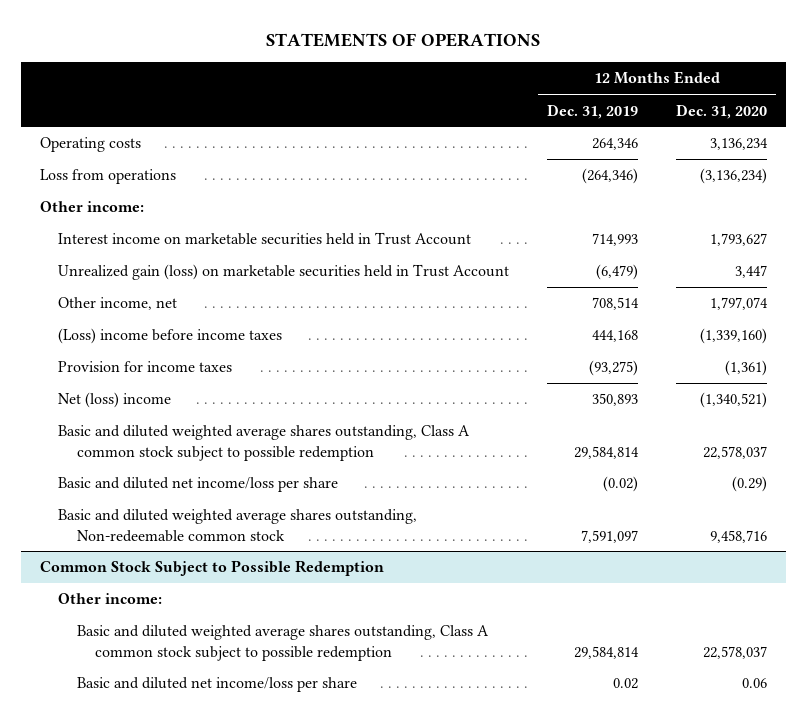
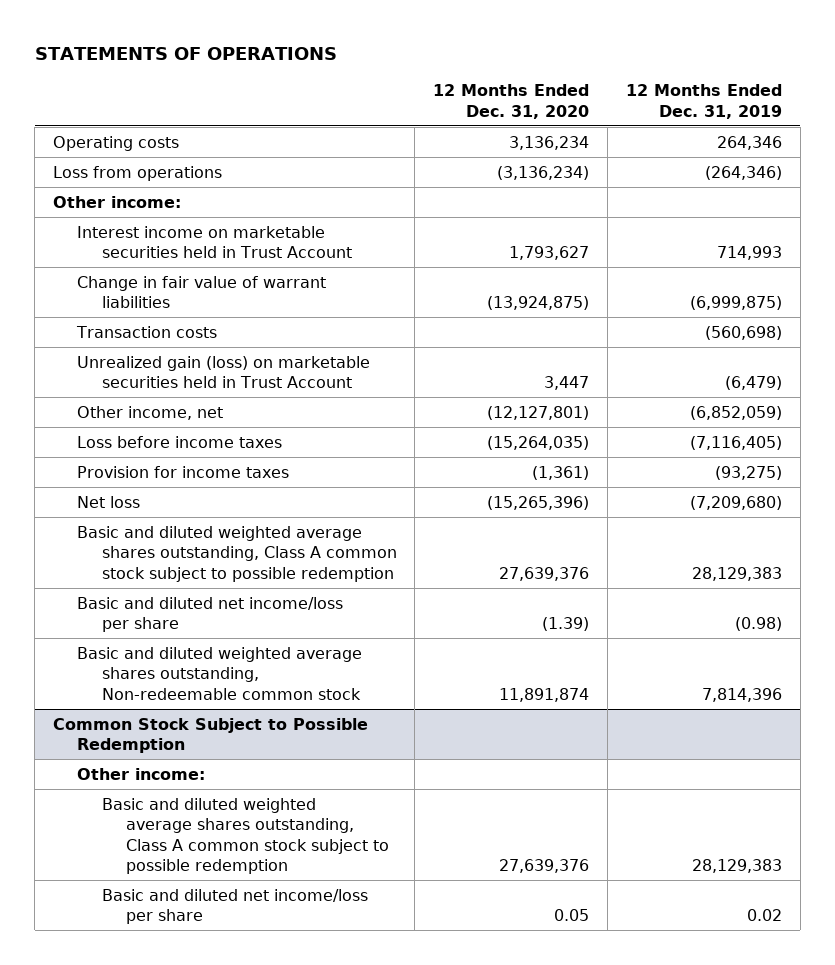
- | 12 Months Ended Dec. 31, 2019 | 12 Months Ended Dec. 31, 2020
+ | 12 Months Ended Dec. 31, 2020 | 12 Months Ended Dec. 31, 2019
+ Change in fair value of warrant liabilities | (13,924,875) | (6,999,875)
+ Transaction costs | | (560,698)
- Other income, net | 708,514 | 1,797,074
- (Loss) income before income taxes | 444,168 | (1,339,160)
+ Other income, net | (12,127,801) | (6,852,059)
+ Loss before income taxes | (15,264,035) | (7,116,405)
- Net (loss) income | 350,893 | (1,340,521)
- Basic and diluted weighted average shares outstanding, Class A common stock subject to possible redemption | 29,584,814 | 22,578,037
- Basic and diluted net income/loss per share | (0.02) | (0.29)
- Basic and diluted weighted average shares outstanding, Non-redeemable common stock | 7,591,097 | 9,458,716
+ Net loss | (15,265,396) | (7,209,680)
+ Basic and diluted weighted average shares outstanding, Class A common stock subject to possible redemption | 27,639,376 | 28,129,383
+ Basic and diluted net income/loss per share | (1.39) | (0.98)
+ Basic and diluted weighted average shares outstanding, Non-redeemable common stock | 11,891,874 | 7,814,396
@ Common Stock Subject to Possible Redemption
- Basic and diluted weighted average shares outstanding, Class A common stock subject to possible redemption | 29,584,814 | 22,578,037
- Basic and diluted net income/loss per share | 0.02 | 0.06
+ Basic and diluted weighted average shares outstanding, Class A common stock subject to possible redemption | 27,639,376 | 28,129,383
+ Basic and diluted net income/loss per share | 0.05 | 0.02

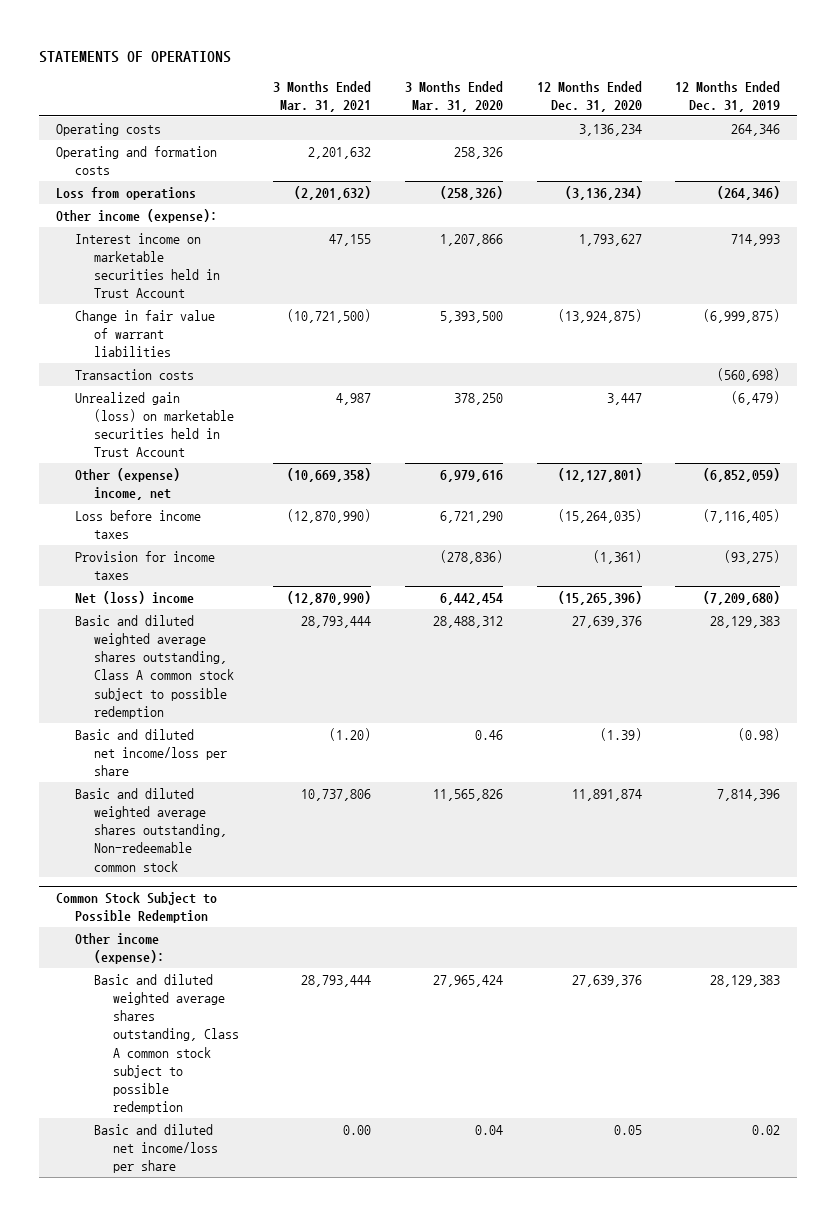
- | 12 Months Ended Dec. 31, 2020 | 12 Months Ended Dec. 31, 2019
+ | 3 Months Ended Mar. 31, 2021 | 3 Months Ended Mar. 31, 2020 | 12 Months Ended Dec. 31, 2020 | 12 Months Ended Dec. 31, 2019
+ Operating and formation costs | 2,201,632 | 258,326 | |
- Other income:
+ Other income (expense):
- Other income, net | (12,127,801) | (6,852,059)
+ Other (expense) income, net | (10,669,358) | 6,979,616 | (12,127,801) | (6,852,059)
- Net loss | (15,265,396) | (7,209,680)
+ Net (loss) income | (12,870,990) | 6,442,454 | (15,265,396) | (7,209,680)
@ Common Stock Subject to Possible Redemption
- Other income:
+ Other income (expense):

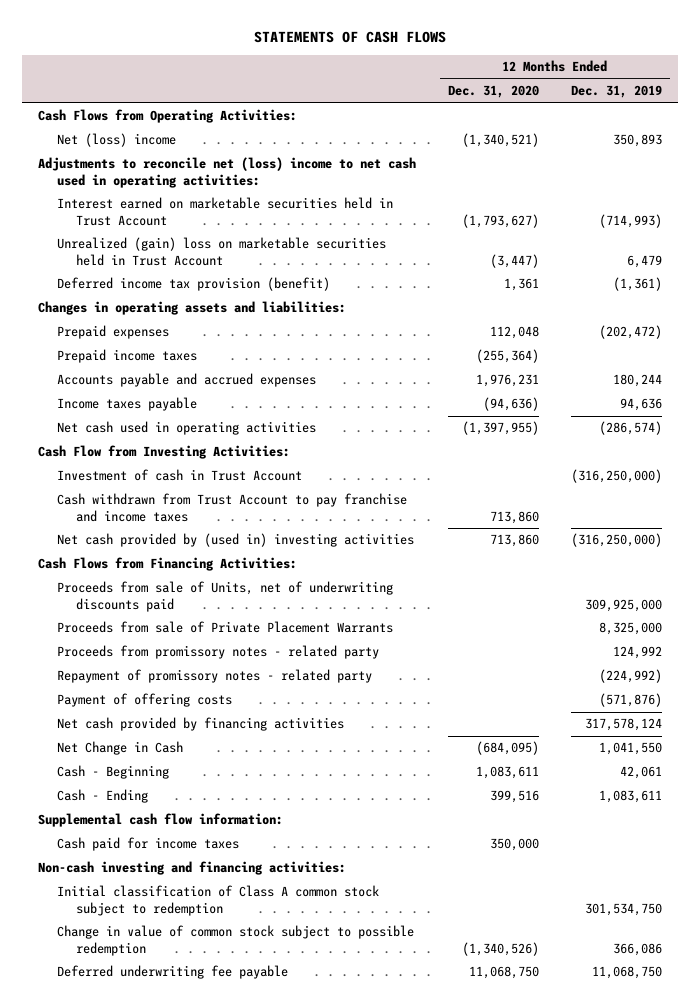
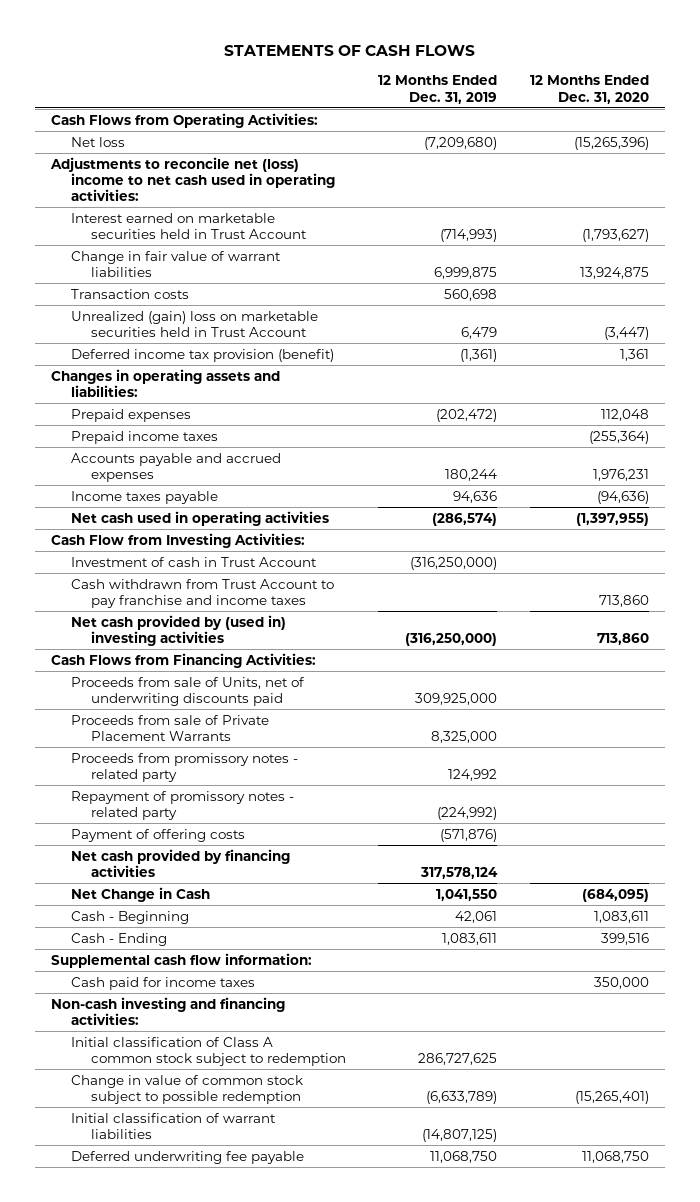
- | 12 Months Ended Dec. 31, 2020 | 12 Months Ended Dec. 31, 2019
+ | 12 Months Ended Dec. 31, 2019 | 12 Months Ended Dec. 31, 2020
- Net (loss) income | (1,340,521) | 350,893
+ Net loss | (7,209,680) | (15,265,396)
+ Change in fair value of warrant liabilities | 6,999,875 | 13,924,875
+ Transaction costs | 560,698 |
- Initial classification of Class A common stock subject to redemption | | 301,534,750
- Change in value of common stock subject to possible redemption | (1,340,526) | 366,086
+ Initial classification of Class A common stock subject to redemption | 286,727,625 |
+ Change in value of common stock subject to possible redemption | (6,633,789) | (15,265,401)
+ Initial classification of warrant liabilities | (14,807,125) |

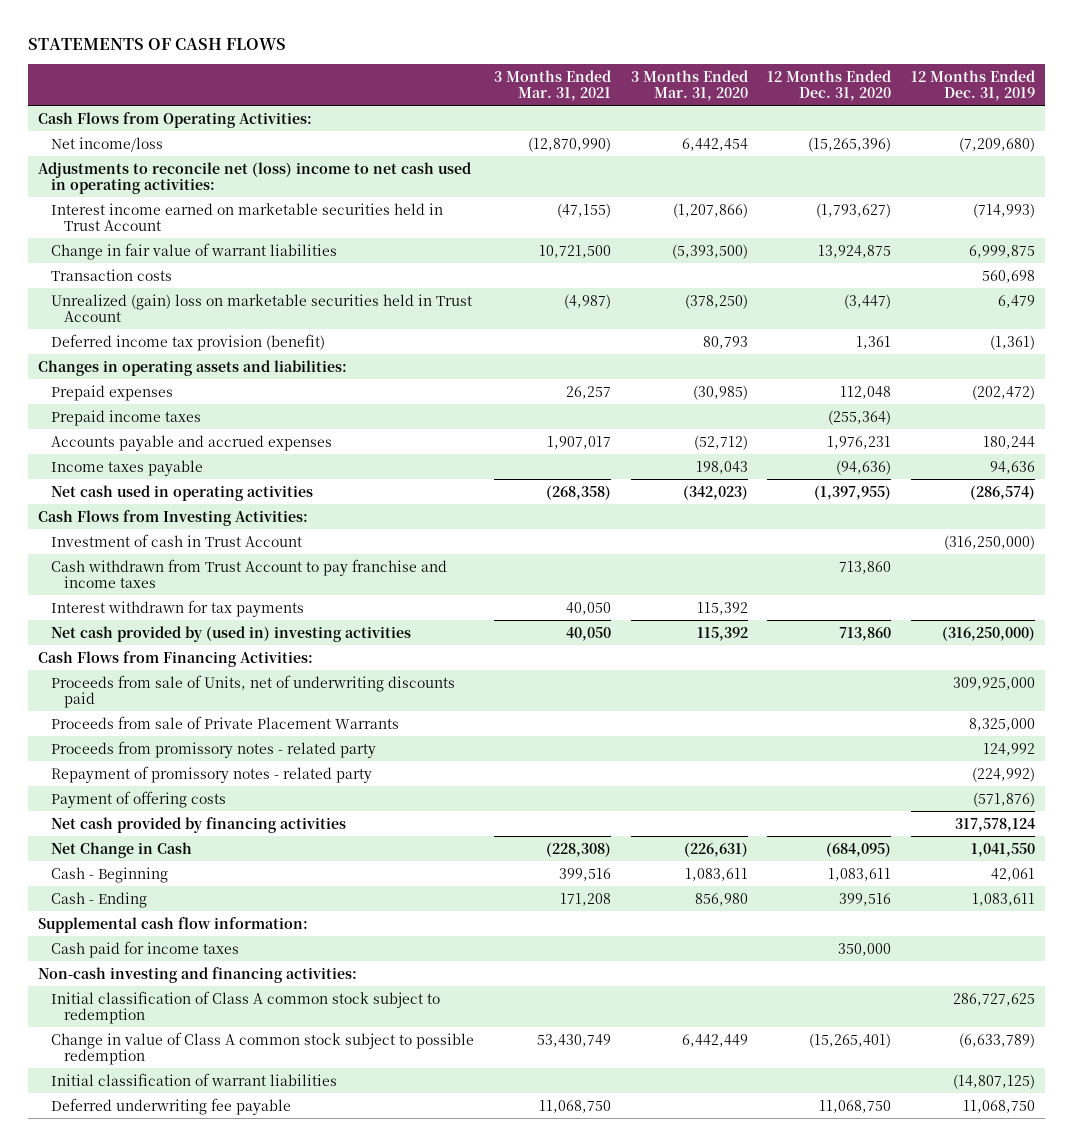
- | 12 Months Ended Dec. 31, 2019 | 12 Months Ended Dec. 31, 2020
+ | 3 Months Ended Mar. 31, 2021 | 3 Months Ended Mar. 31, 2020 | 12 Months Ended Dec. 31, 2020 | 12 Months Ended Dec. 31, 2019
- Net loss | (7,209,680) | (15,265,396)
+ Net income/loss | (12,870,990) | 6,442,454 | (15,265,396) | (7,209,680)
- Interest earned on marketable securities held in Trust Account | (714,993) | (1,793,627)
+ Interest income earned on marketable securities held in Trust Account | (47,155) | (1,207,866) | (1,793,627) | (714,993)
- Cash Flow from Investing Activities:
+ Cash Flows from Investing Activities:
+ Interest withdrawn for tax payments | 40,050 | 115,392 | |
- Change in value of common stock subject to possible redemption | (6,633,789) | (15,265,401)
+ Change in value of Class A common stock subject to possible redemption | 53,430,749 | 6,442,449 | (15,265,401) | (6,633,789)

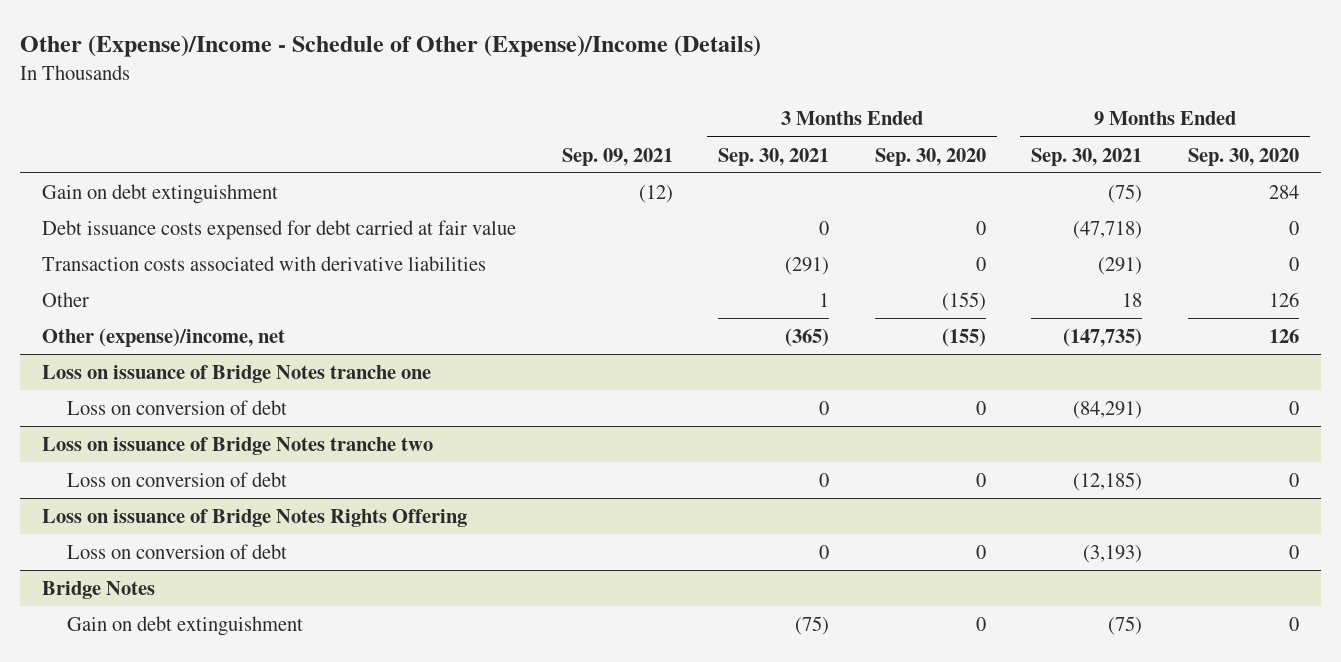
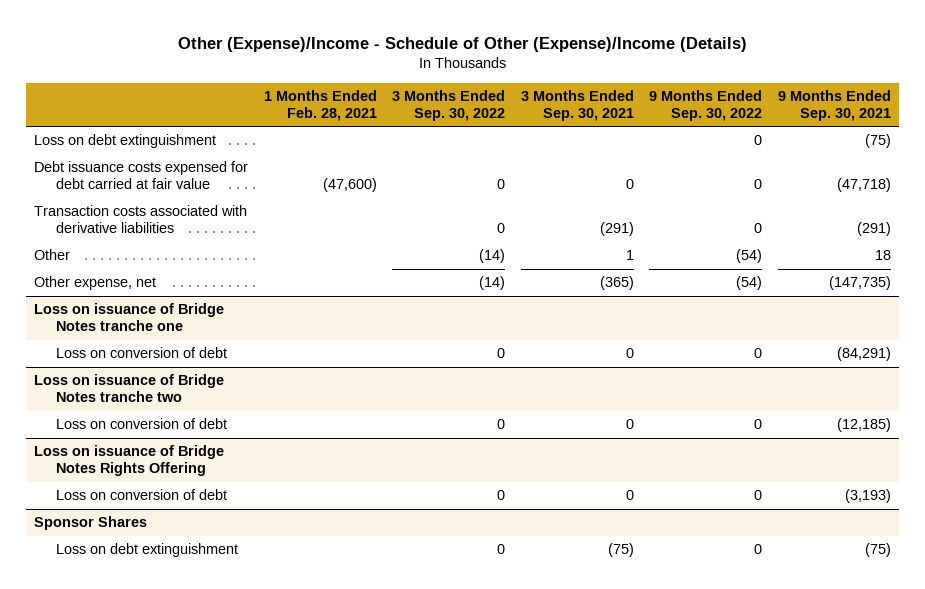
- | Sep. 09, 2021 | 3 Months Ended Sep. 30, 2021 | 3 Months Ended Sep. 30, 2020 | 9 Months Ended Sep. 30, 2021 | 9 Months Ended Sep. 30, 2020
+ | 1 Months Ended Feb. 28, 2021 | 3 Months Ended Sep. 30, 2022 | 3 Months Ended Sep. 30, 2021 | 9 Months Ended Sep. 30, 2022 | 9 Months Ended Sep. 30, 2021
- Gain on debt extinguishment | (12) | | | (75) | 284
+ Loss on debt extinguishment | | | | 0 | (75)
- Other (expense)/income, net | | (365) | (155) | (147,735) | 126
+ Other expense, net | | (14) | (365) | (54) | (147,735)
- Bridge Notes
- Gain on debt extinguishment | | (75) | 0 | (75) | 0
+ Sponsor Shares
+ Loss on debt extinguishment | | 0 | (75) | 0 | (75)

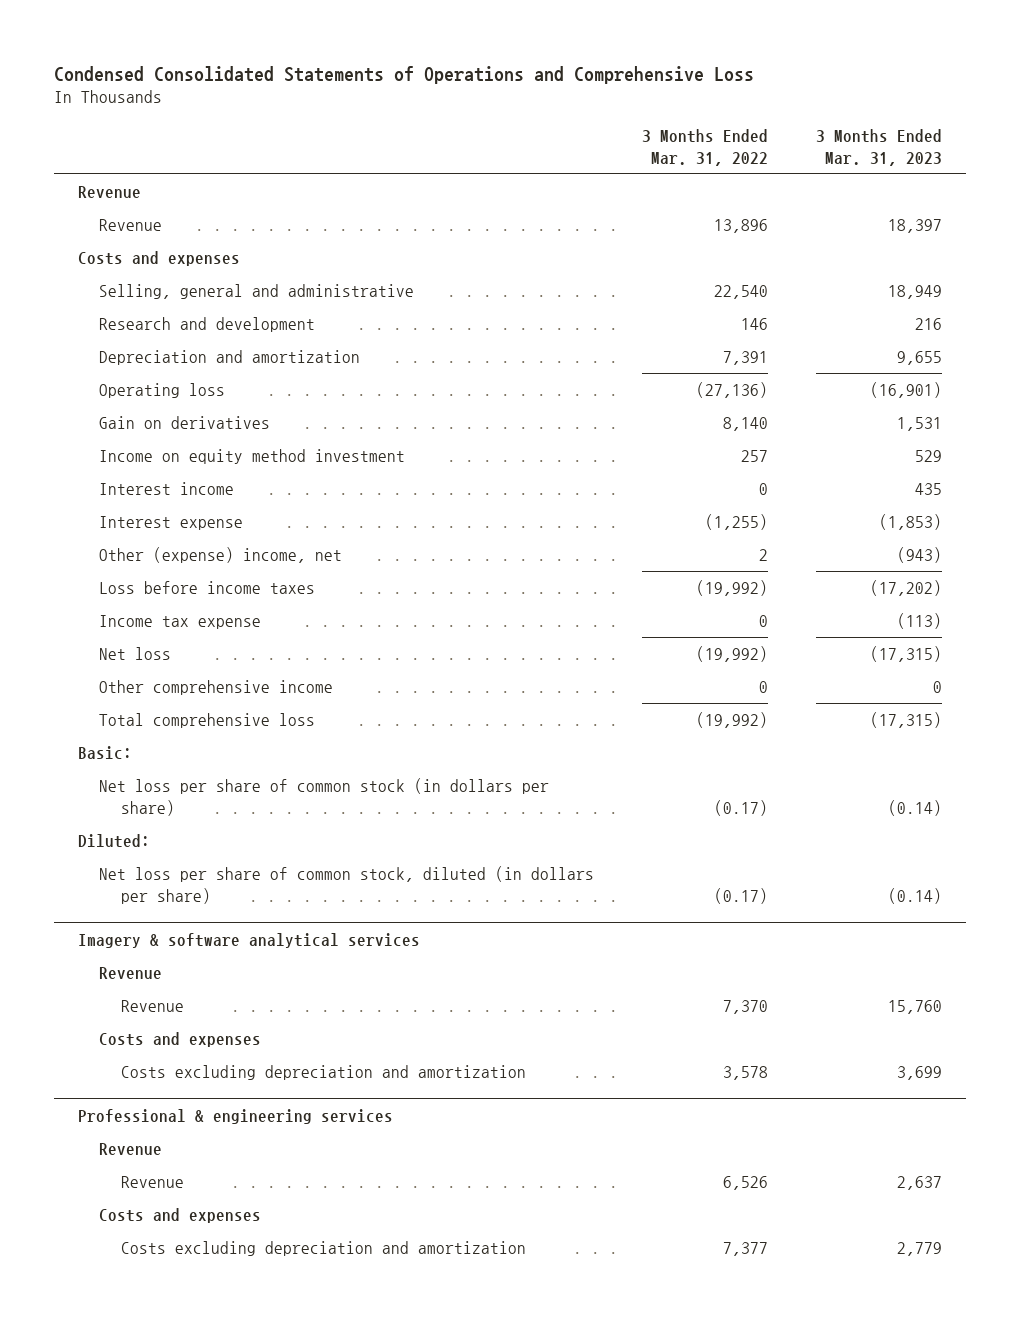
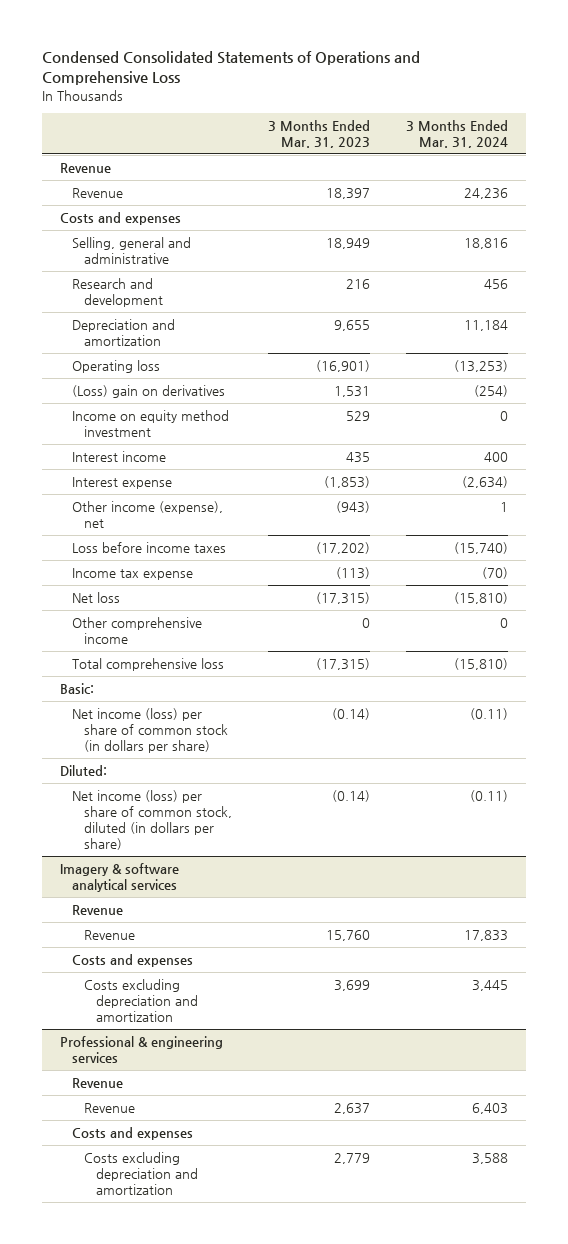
- | 3 Months Ended Mar. 31, 2022 | 3 Months Ended Mar. 31, 2023
+ | 3 Months Ended Mar. 31, 2023 | 3 Months Ended Mar. 31, 2024
- Gain on derivatives | 8,140 | 1,531
+ (Loss) gain on derivatives | 1,531 | (254)
- Other (expense) income, net | 2 | (943)
+ Other income (expense), net | (943) | 1
- Net loss per share of common stock (in dollars per share) | (0.17) | (0.14)
+ Net income (loss) per share of common stock (in dollars per share) | (0.14) | (0.11)
- Net loss per share of common stock, diluted (in dollars per share) | (0.17) | (0.14)
+ Net income (loss) per share of common stock, diluted (in dollars per share) | (0.14) | (0.11)

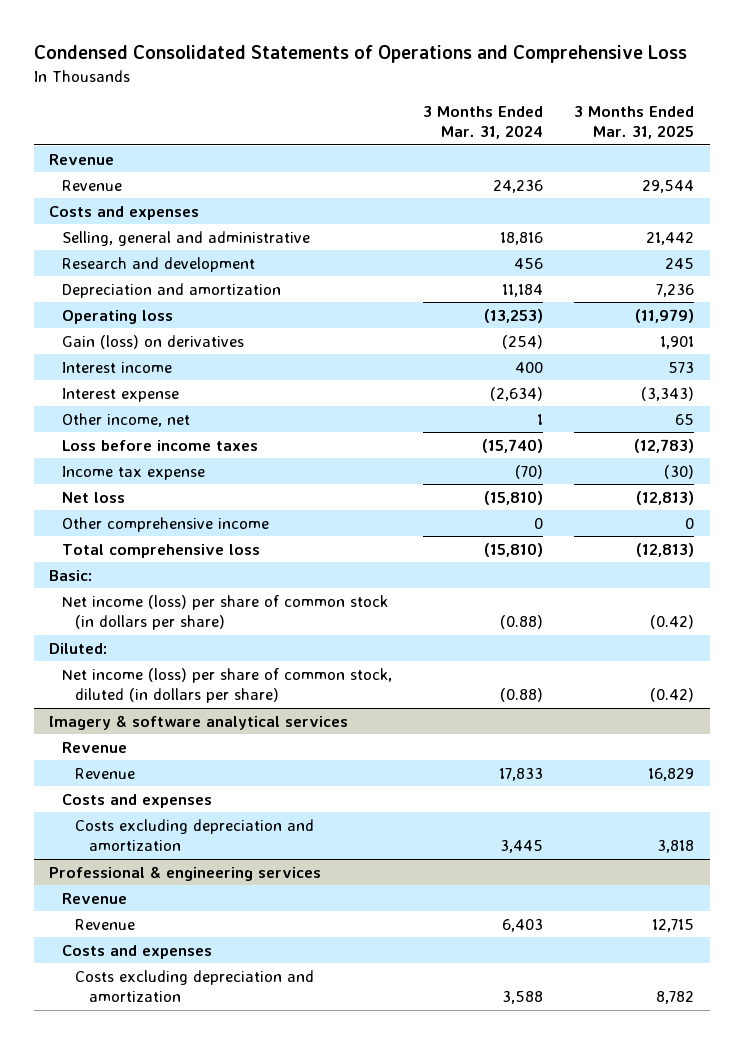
- | 3 Months Ended Mar. 31, 2023 | 3 Months Ended Mar. 31, 2024
+ | 3 Months Ended Mar. 31, 2024 | 3 Months Ended Mar. 31, 2025
- (Loss) gain on derivatives | 1,531 | (254)
- Income on equity method investment | 529 | 0
+ Gain (loss) on derivatives | (254) | 1,901
- Other income (expense), net | (943) | 1
+ Other income, net | 1 | 65
- Net income (loss) per share of common stock (in dollars per share) | (0.14) | (0.11)
+ Net income (loss) per share of common stock (in dollars per share) | (0.88) | (0.42)
- Net income (loss) per share of common stock, diluted (in dollars per share) | (0.14) | (0.11)
+ Net income (loss) per share of common stock, diluted (in dollars per share) | (0.88) | (0.42)

